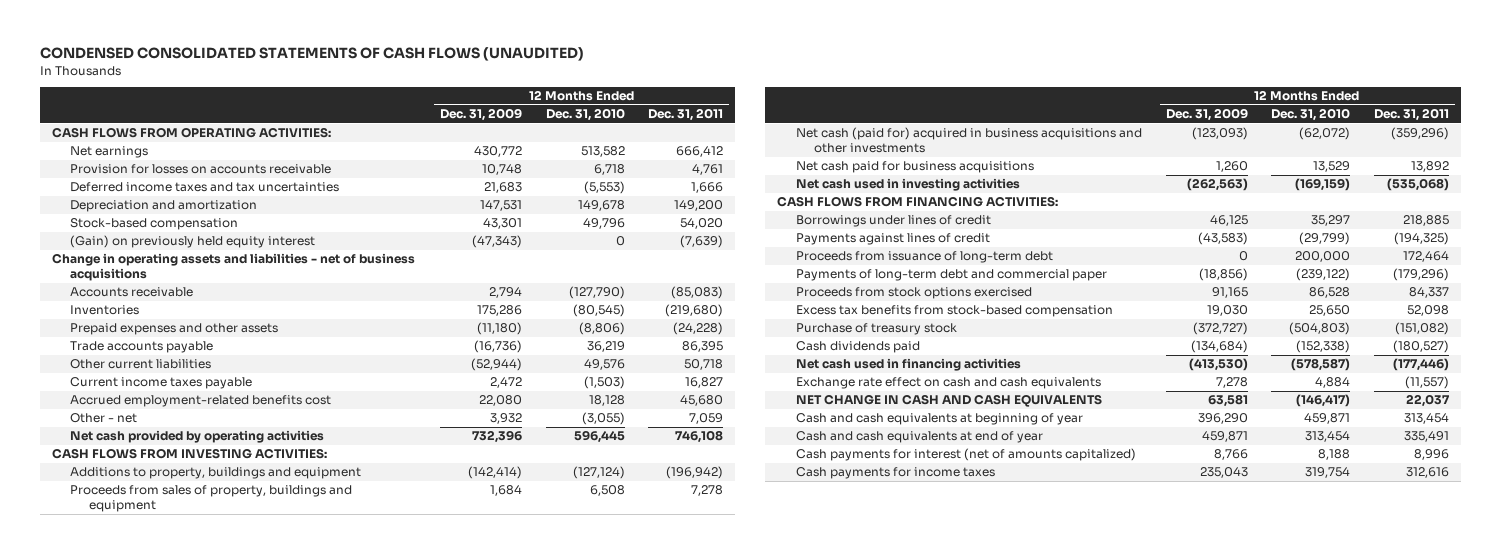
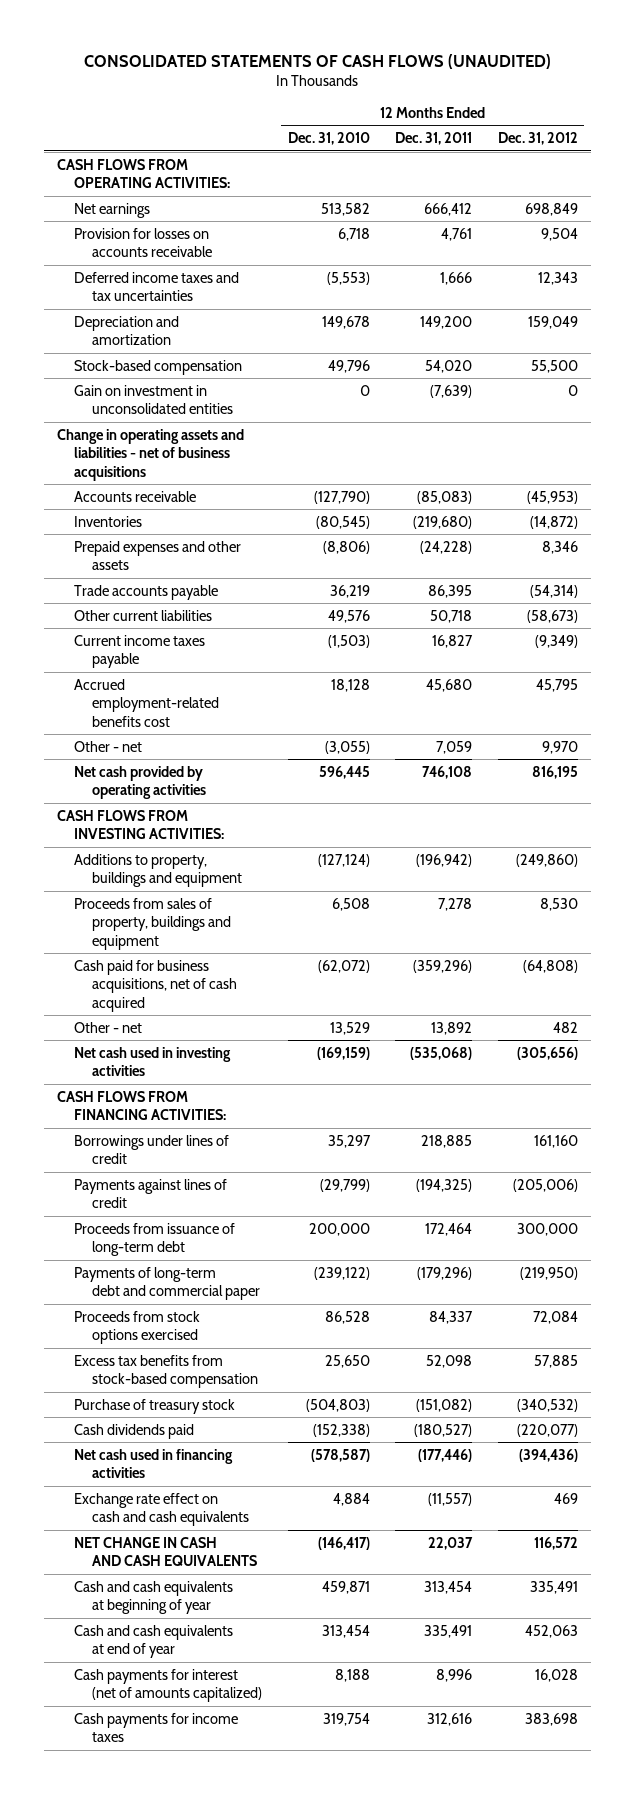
- CONDENSED CONSOLIDATED STATEMENTS OF CASH FLOWS (UNAUDITED)
+ CONSOLIDATED STATEMENTS OF CASH FLOWS (UNAUDITED)
- | 12 Months Ended Dec. 31, 2009 | 12 Months Ended Dec. 31, 2010 | 12 Months Ended Dec. 31, 2011
+ | 12 Months Ended Dec. 31, 2010 | 12 Months Ended Dec. 31, 2011 | 12 Months Ended Dec. 31, 2012
- (Gain) on previously held equity interest | (47,343) | 0 | (7,639)
+ Gain on investment in unconsolidated entities | 0 | (7,639) | 0
- Net cash (paid for) acquired in business acquisitions and other investments | (123,093) | (62,072) | (359,296)
- Net cash paid for business acquisitions | 1,260 | 13,529 | 13,892
+ Cash paid for business acquisitions, net of cash acquired | (62,072) | (359,296) | (64,808)
+ Other - net | 13,529 | 13,892 | 482

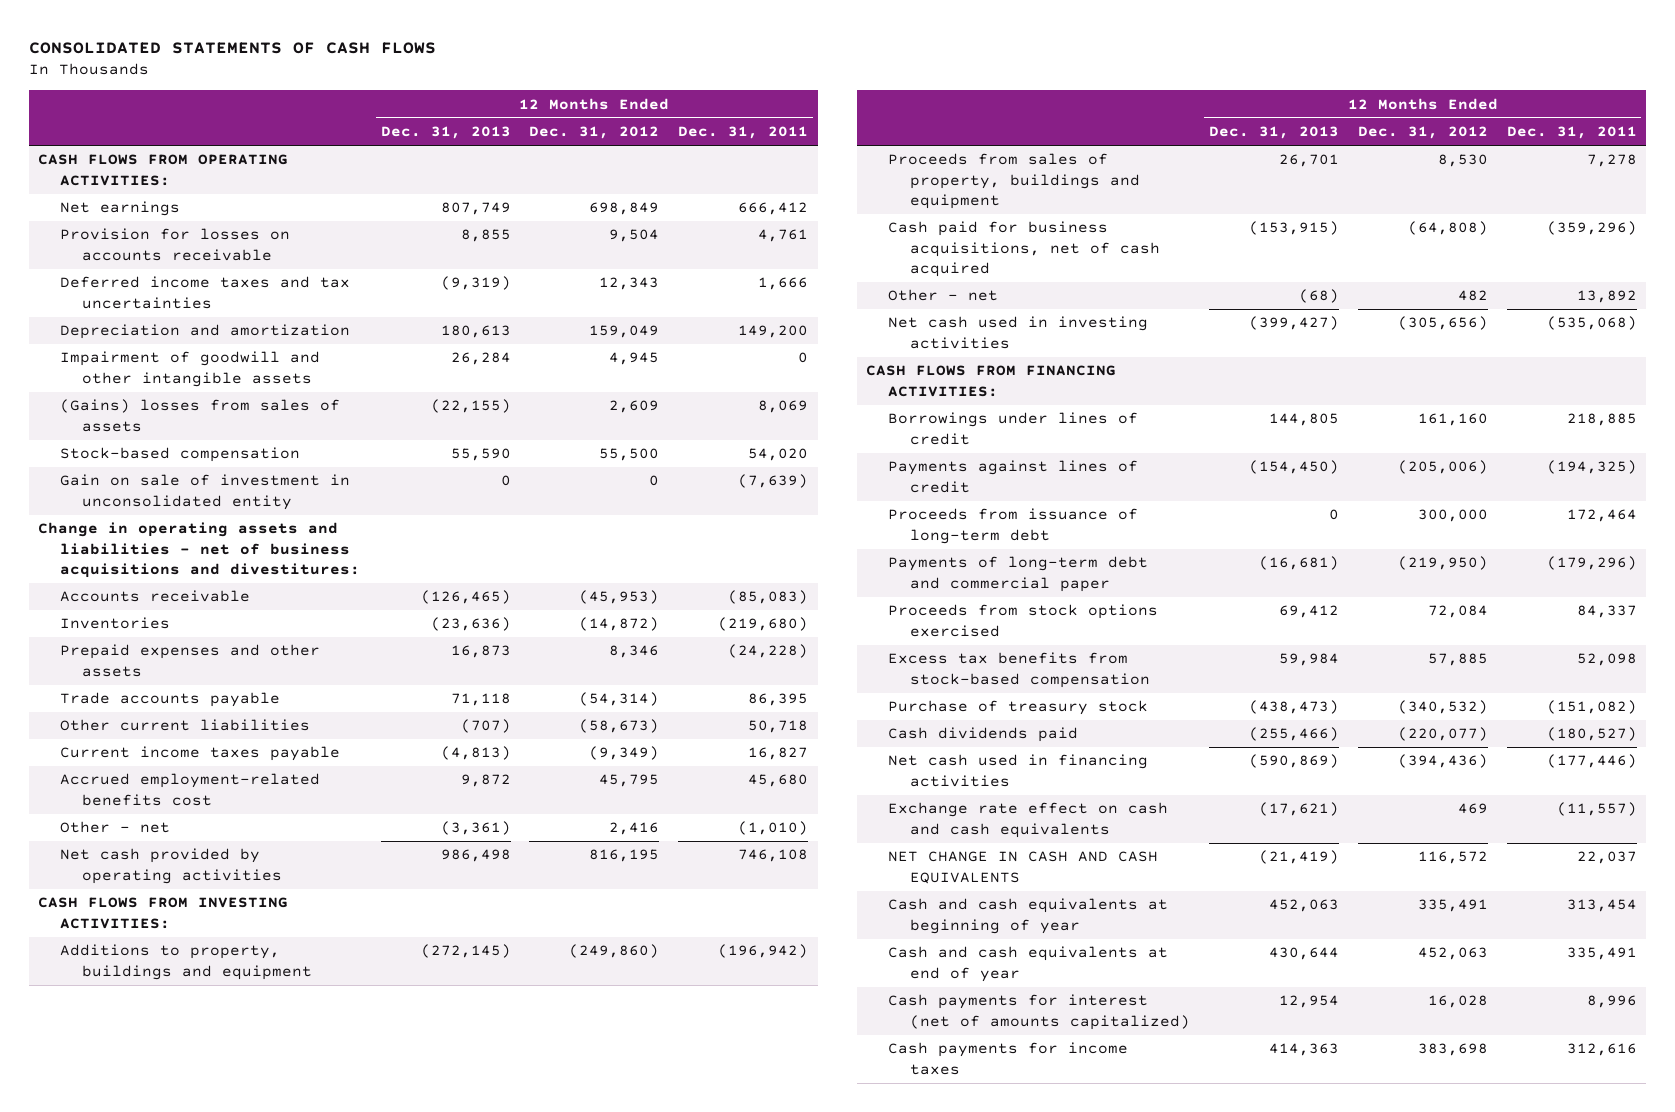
- CONSOLIDATED STATEMENTS OF CASH FLOWS (UNAUDITED)
+ CONSOLIDATED STATEMENTS OF CASH FLOWS
- | 12 Months Ended Dec. 31, 2010 | 12 Months Ended Dec. 31, 2011 | 12 Months Ended Dec. 31, 2012
+ | 12 Months Ended Dec. 31, 2013 | 12 Months Ended Dec. 31, 2012 | 12 Months Ended Dec. 31, 2011
+ Impairment of goodwill and other intangible assets | 26,284 | 4,945 | 0
+ (Gains) losses from sales of assets | (22,155) | 2,609 | 8,069
- Gain on investment in unconsolidated entities | 0 | (7,639) | 0
- Change in operating assets and liabilities - net of business acquisitions
+ Gain on sale of investment in unconsolidated entity | 0 | 0 | (7,639)
+ Change in operating assets and liabilities - net of business acquisitions and divestitures:
- Other - net | (3,055) | 7,059 | 9,970
+ Other - net | (3,361) | 2,416 | (1,010)

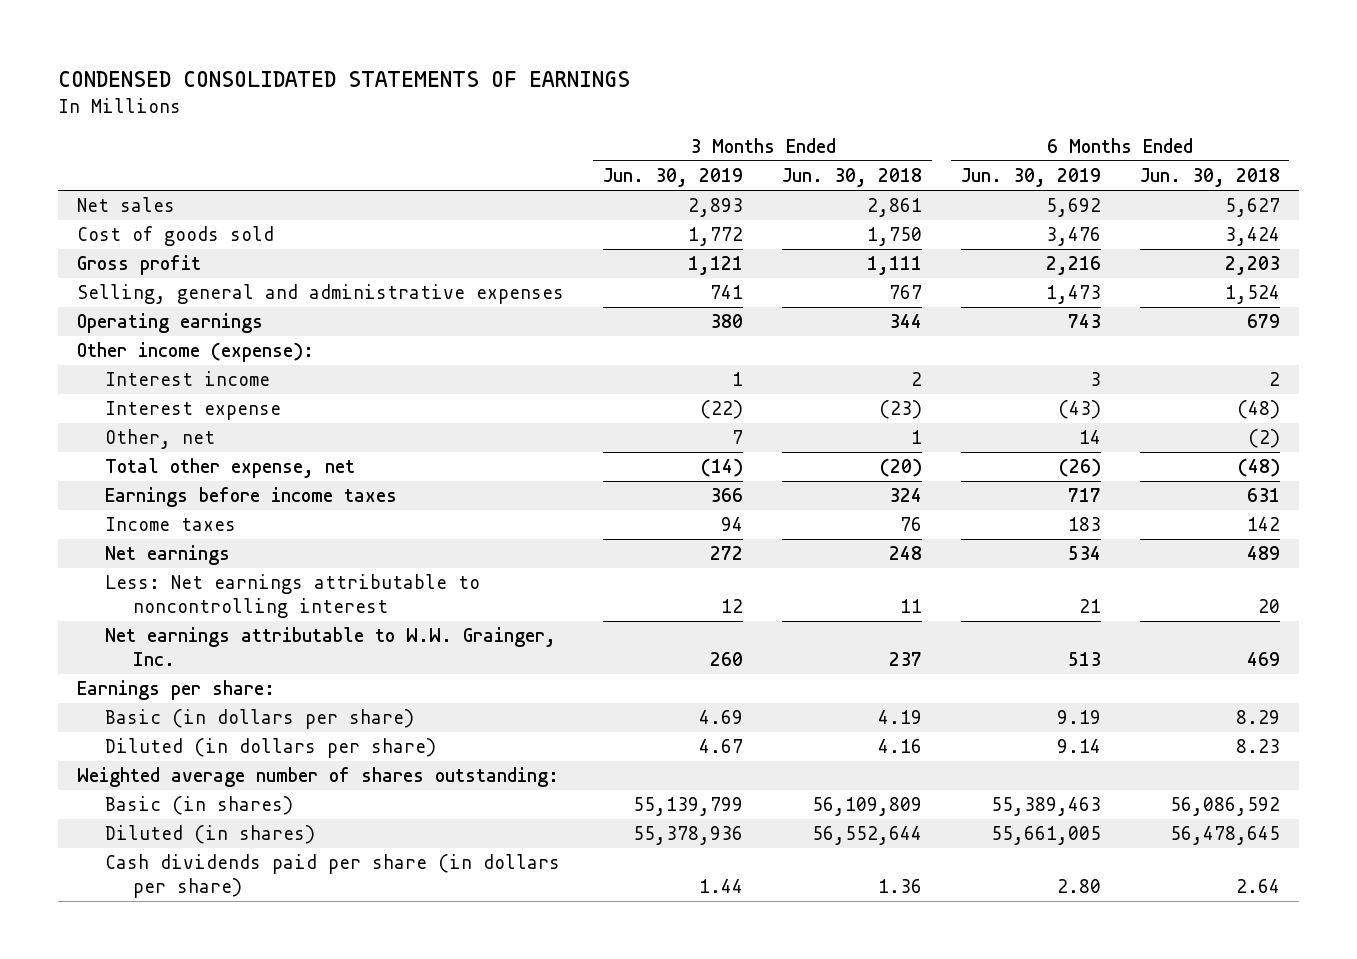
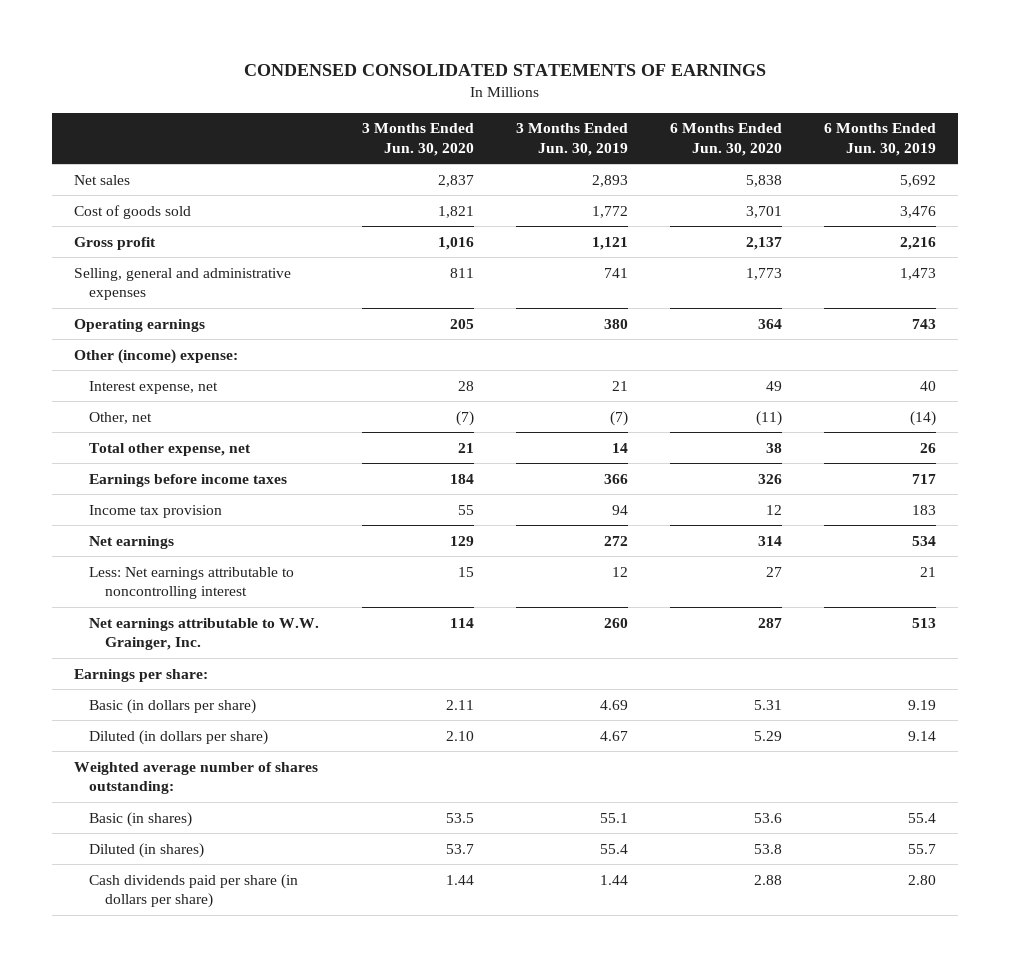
- | 3 Months Ended Jun. 30, 2019 | 3 Months Ended Jun. 30, 2018 | 6 Months Ended Jun. 30, 2019 | 6 Months Ended Jun. 30, 2018
+ | 3 Months Ended Jun. 30, 2020 | 3 Months Ended Jun. 30, 2019 | 6 Months Ended Jun. 30, 2020 | 6 Months Ended Jun. 30, 2019
- Other income (expense):
- Interest income | 1 | 2 | 3 | 2
- Interest expense | (22) | (23) | (43) | (48)
- Other, net | 7 | 1 | 14 | (2)
- Total other expense, net | (14) | (20) | (26) | (48)
+ Other (income) expense:
+ Interest expense, net | 28 | 21 | 49 | 40
+ Other, net | (7) | (7) | (11) | (14)
+ Total other expense, net | 21 | 14 | 38 | 26
- Income taxes | 94 | 76 | 183 | 142
+ Income tax provision | 55 | 94 | 12 | 183
- Basic (in shares) | 55,139,799 | 56,109,809 | 55,389,463 | 56,086,592
- Diluted (in shares) | 55,378,936 | 56,552,644 | 55,661,005 | 56,478,645
+ Basic (in shares) | 53.5 | 55.1 | 53.6 | 55.4
+ Diluted (in shares) | 53.7 | 55.4 | 53.8 | 55.7

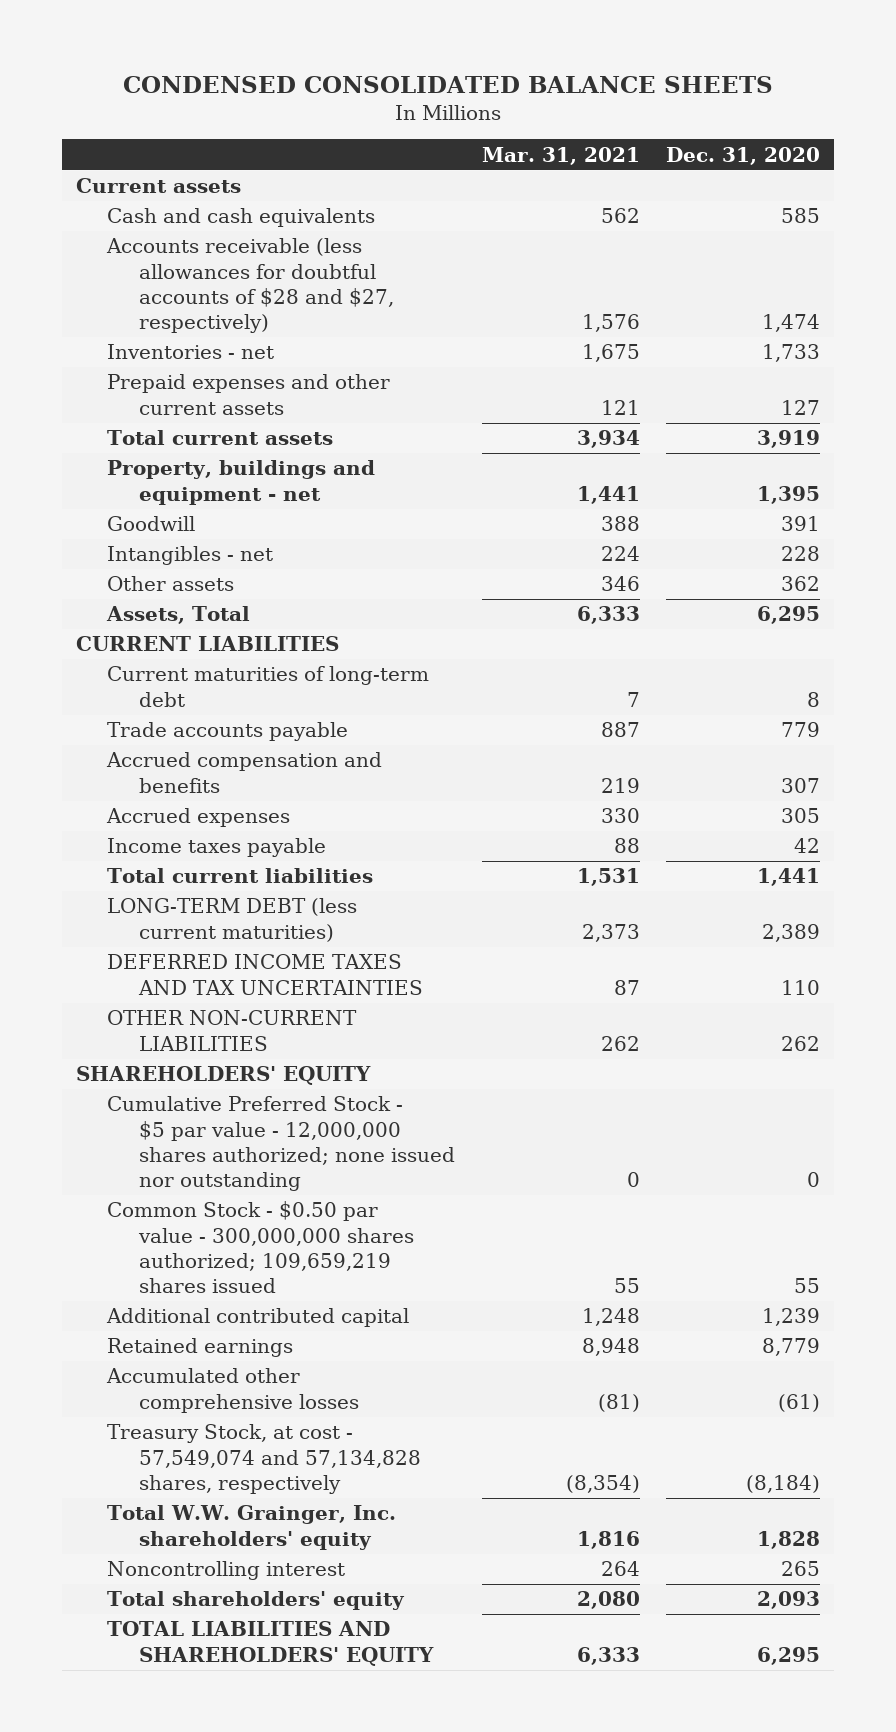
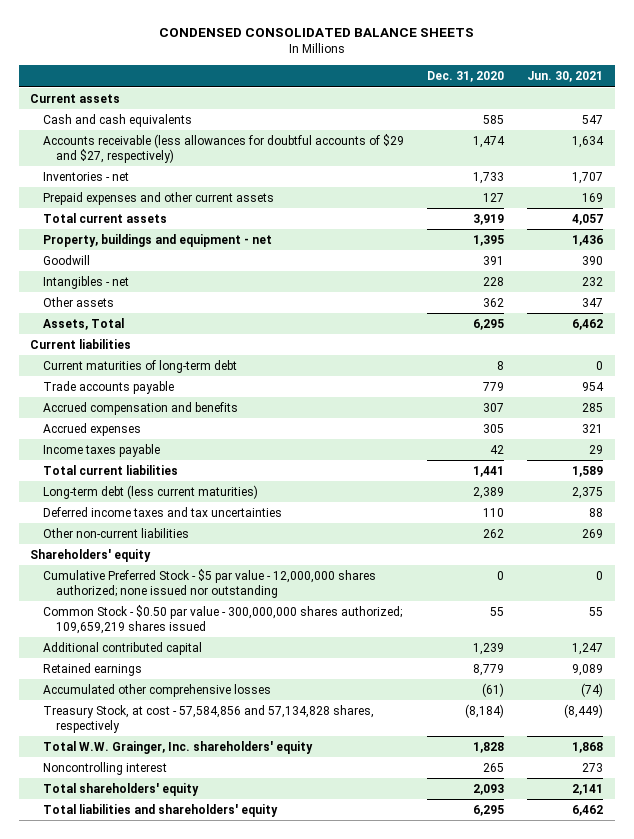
- | Mar. 31, 2021 | Dec. 31, 2020
+ | Dec. 31, 2020 | Jun. 30, 2021
- Accounts receivable (less allowances for doubtful accounts of $28 and $27, respectively) | 1,576 | 1,474
+ Accounts receivable (less allowances for doubtful accounts of $29 and $27, respectively) | 1,474 | 1,634
- CURRENT LIABILITIES
+ Current liabilities
- LONG-TERM DEBT (less current maturities) | 2,373 | 2,389
- DEFERRED INCOME TAXES AND TAX UNCERTAINTIES | 87 | 110
- OTHER NON-CURRENT LIABILITIES | 262 | 262
- SHAREHOLDERS' EQUITY
+ Long-term debt (less current maturities) | 2,389 | 2,375
+ Deferred income taxes and tax uncertainties | 110 | 88
+ Other non-current liabilities | 262 | 269
+ Shareholders' equity
- Treasury Stock, at cost - 57,549,074 and 57,134,828 shares, respectively | (8,354) | (8,184)
+ Treasury Stock, at cost - 57,584,856 and 57,134,828 shares, respectively | (8,184) | (8,449)
- TOTAL LIABILITIES AND SHAREHOLDERS' EQUITY | 6,333 | 6,295
+ Total liabilities and shareholders' equity | 6,295 | 6,462

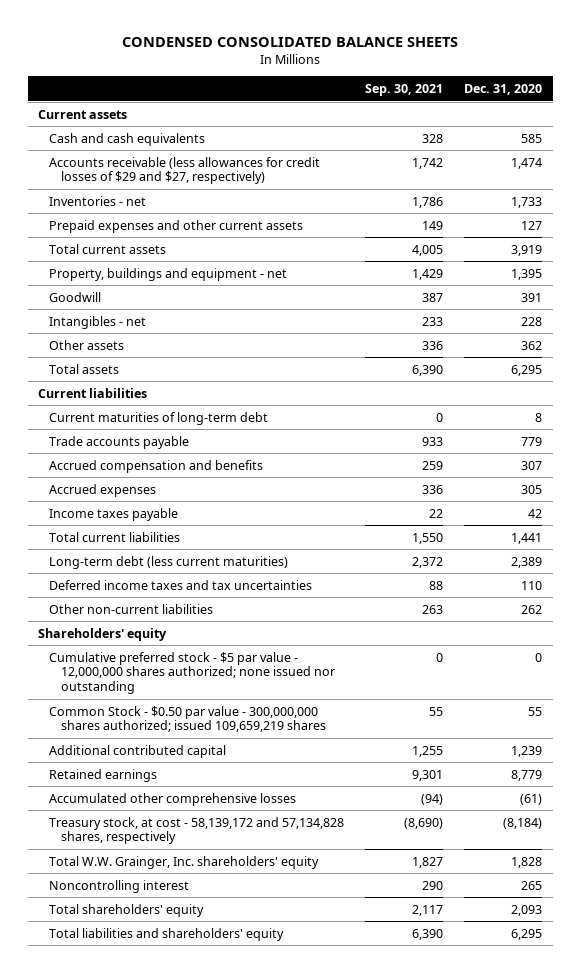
- | Dec. 31, 2020 | Jun. 30, 2021
+ | Sep. 30, 2021 | Dec. 31, 2020
- Accounts receivable (less allowances for doubtful accounts of $29 and $27, respectively) | 1,474 | 1,634
+ Accounts receivable (less allowances for credit losses of $29 and $27, respectively) | 1,742 | 1,474
- Assets, Total | 6,295 | 6,462
+ Total assets | 6,390 | 6,295
- Cumulative Preferred Stock - $5 par value - 12,000,000 shares authorized; none issued nor outstanding | 0 | 0
- Common Stock - $0.50 par value - 300,000,000 shares authorized; 109,659,219 shares issued | 55 | 55
+ Cumulative preferred stock - $5 par value - 12,000,000 shares authorized; none issued nor outstanding | 0 | 0
+ Common Stock - $0.50 par value - 300,000,000 shares authorized; issued 109,659,219 shares | 55 | 55
- Treasury Stock, at cost - 57,584,856 and 57,134,828 shares, respectively | (8,184) | (8,449)
+ Treasury stock, at cost - 58,139,172 and 57,134,828 shares, respectively | (8,690) | (8,184)

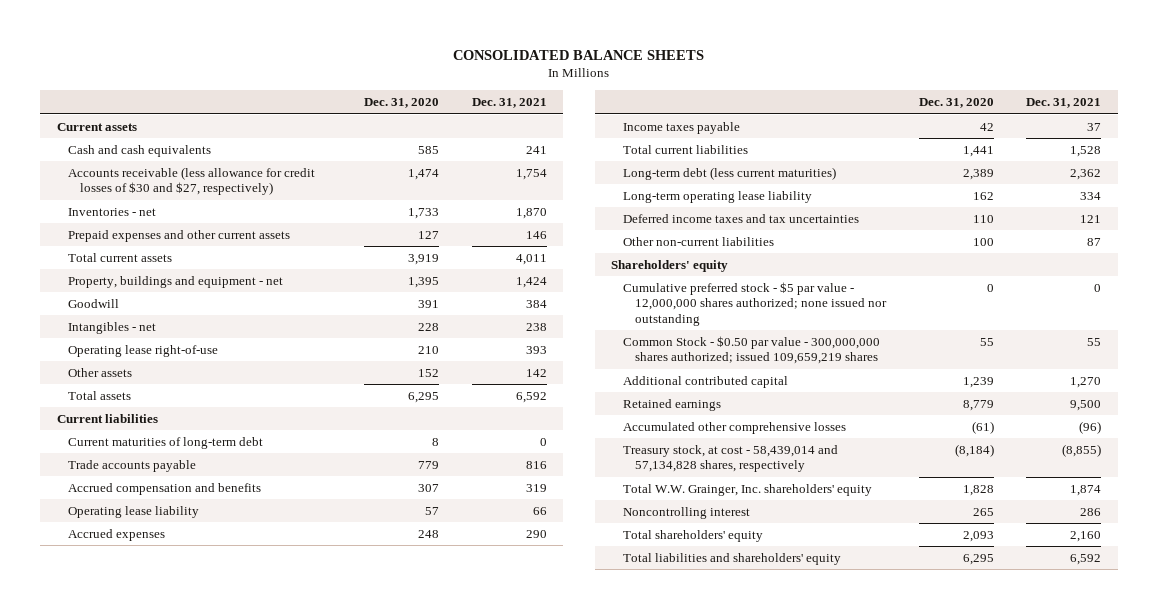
- CONDENSED CONSOLIDATED BALANCE SHEETS
+ CONSOLIDATED BALANCE SHEETS
- | Sep. 30, 2021 | Dec. 31, 2020
+ | Dec. 31, 2020 | Dec. 31, 2021
- Accounts receivable (less allowances for credit losses of $29 and $27, respectively) | 1,742 | 1,474
+ Accounts receivable (less allowance for credit losses of $30 and $27, respectively) | 1,474 | 1,754
- Other assets | 336 | 362
+ Operating lease right-of-use | 210 | 393
+ Other assets | 152 | 142
- Accrued expenses | 336 | 305
+ Operating lease liability | 57 | 66
+ Accrued expenses | 248 | 290
+ Long-term operating lease liability | 162 | 334
- Other non-current liabilities | 263 | 262
+ Other non-current liabilities | 100 | 87
- Treasury stock, at cost - 58,139,172 and 57,134,828 shares, respectively | (8,690) | (8,184)
+ Treasury stock, at cost - 58,439,014 and 57,134,828 shares, respectively | (8,184) | (8,855)

